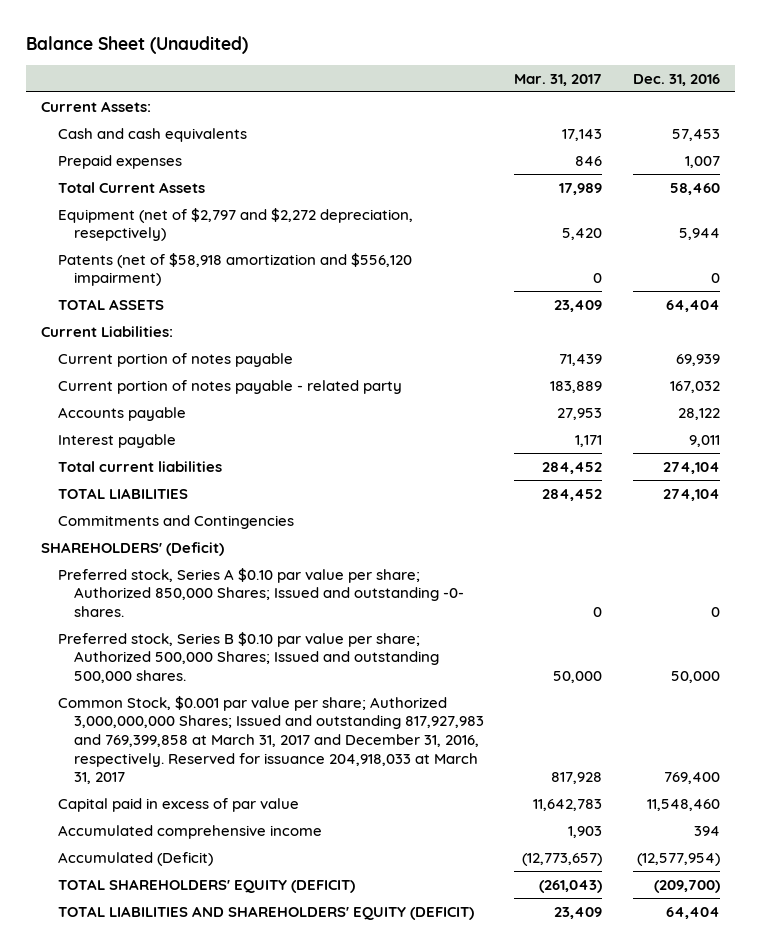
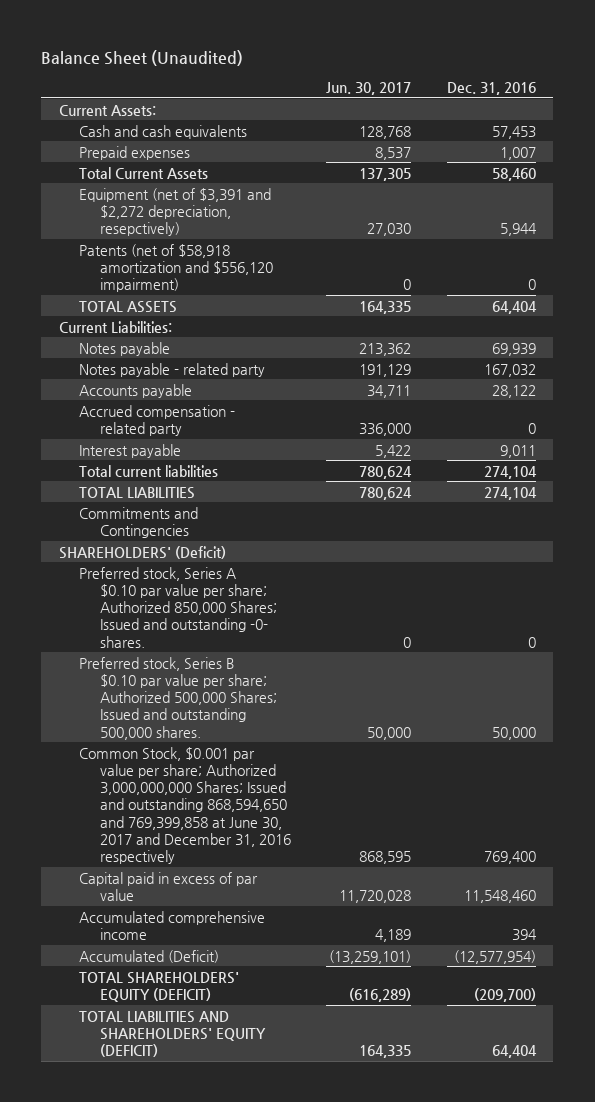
- | Mar. 31, 2017 | Dec. 31, 2016
+ | Jun. 30, 2017 | Dec. 31, 2016
- Equipment (net of $2,797 and $2,272 depreciation, resepctively) | 5,420 | 5,944
+ Equipment (net of $3,391 and $2,272 depreciation, resepctively) | 27,030 | 5,944
- Current portion of notes payable | 71,439 | 69,939
- Current portion of notes payable - related party | 183,889 | 167,032
+ Notes payable | 213,362 | 69,939
+ Notes payable - related party | 191,129 | 167,032
+ Accrued compensation - related party | 336,000 | 0
- Common Stock, $0.001 par value per share; Authorized 3,000,000,000 Shares; Issued and outstanding 817,927,983 and 769,399,858 at March 31, 2017 and December 31, 2016, respectively. Reserved for issuance 204,918,033 at March 31, 2017 | 817,928 | 769,400
+ Common Stock, $0.001 par value per share; Authorized 3,000,000,000 Shares; Issued and outstanding 868,594,650 and 769,399,858 at June 30, 2017 and December 31, 2016 respectively | 868,595 | 769,400

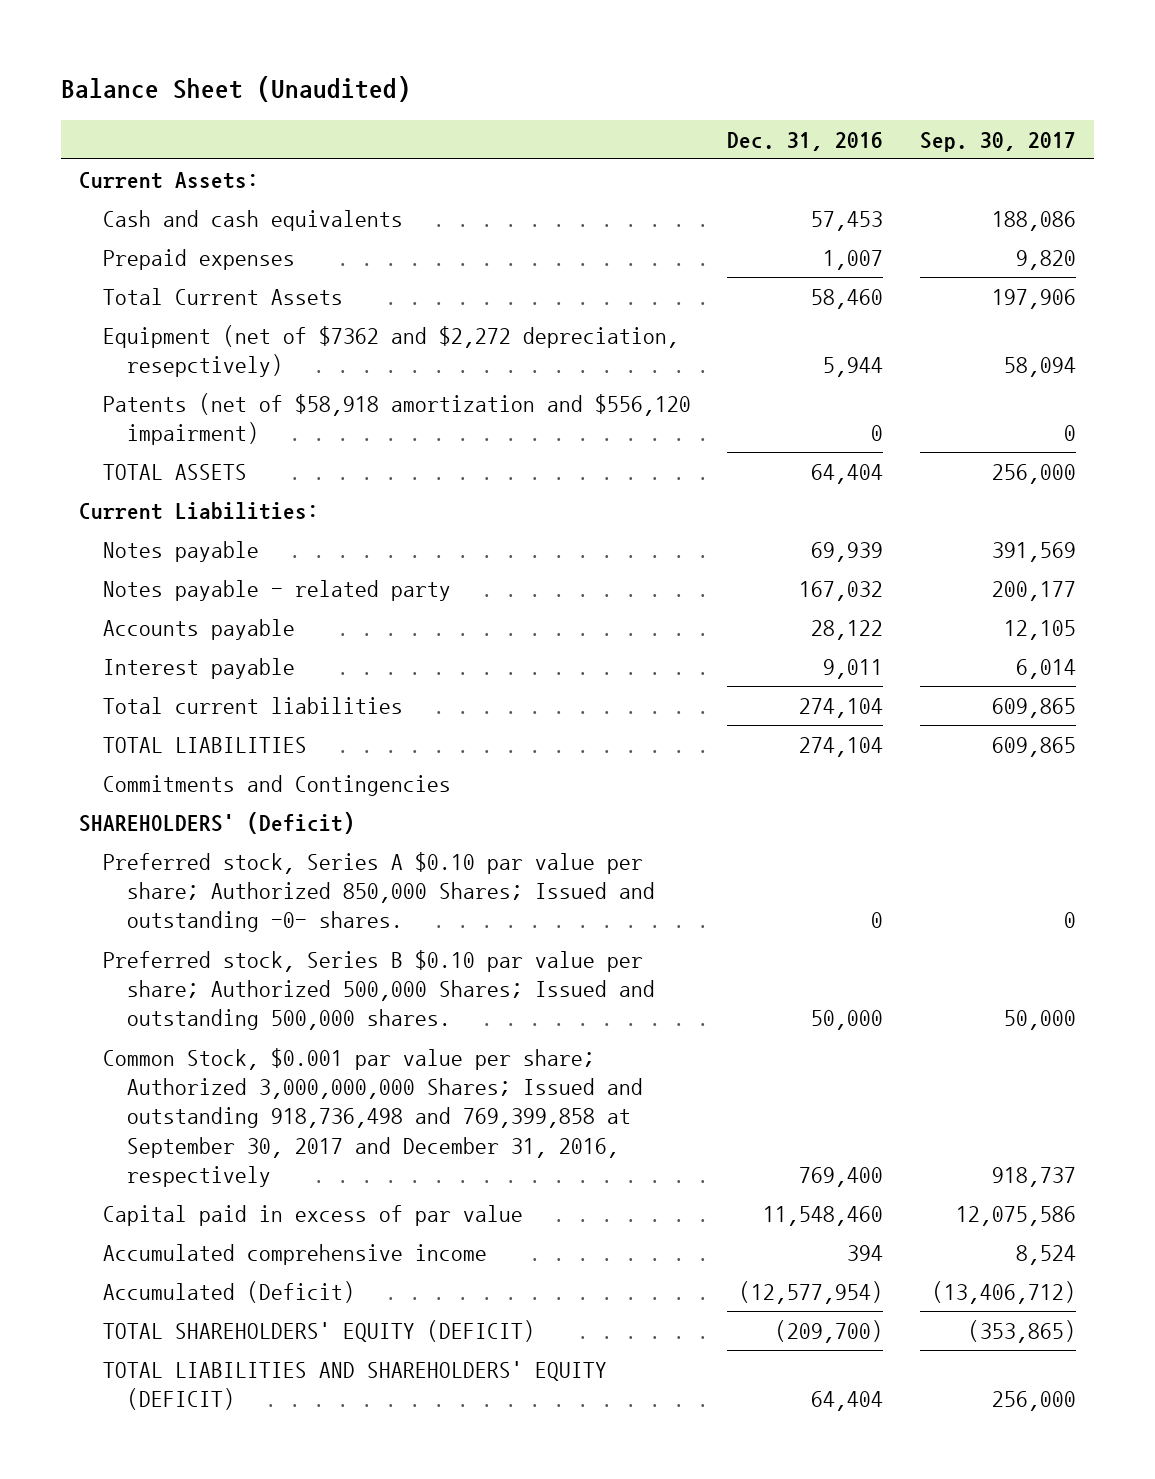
- | Jun. 30, 2017 | Dec. 31, 2016
+ | Dec. 31, 2016 | Sep. 30, 2017
- Equipment (net of $3,391 and $2,272 depreciation, resepctively) | 27,030 | 5,944
+ Equipment (net of $7362 and $2,272 depreciation, resepctively) | 5,944 | 58,094
- Accrued compensation - related party | 336,000 | 0
- Common Stock, $0.001 par value per share; Authorized 3,000,000,000 Shares; Issued and outstanding 868,594,650 and 769,399,858 at June 30, 2017 and December 31, 2016 respectively | 868,595 | 769,400
+ Common Stock, $0.001 par value per share; Authorized 3,000,000,000 Shares; Issued and outstanding 918,736,498 and 769,399,858 at September 30, 2017 and December 31, 2016, respectively | 769,400 | 918,737

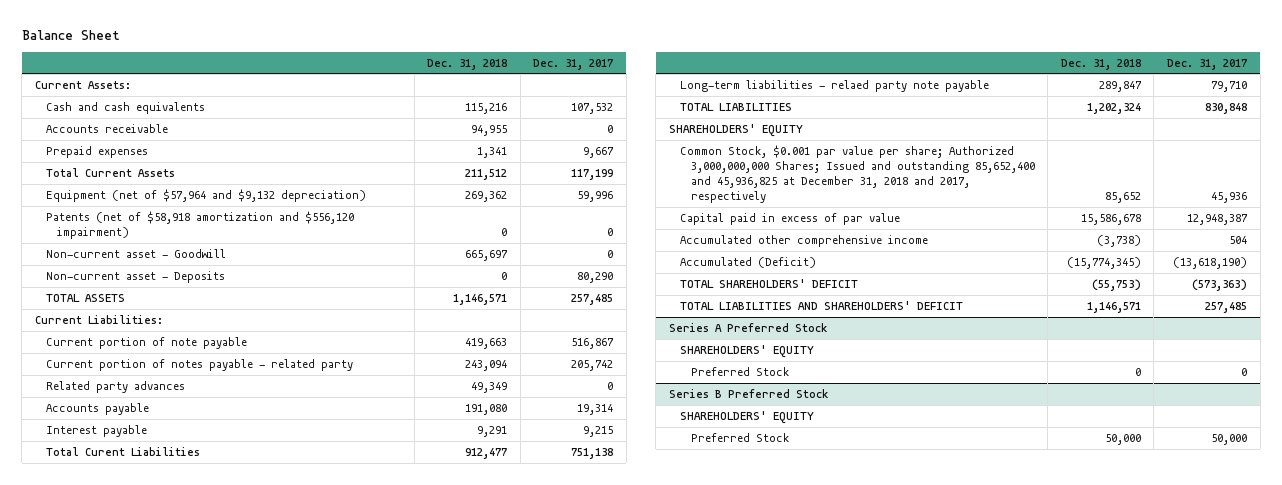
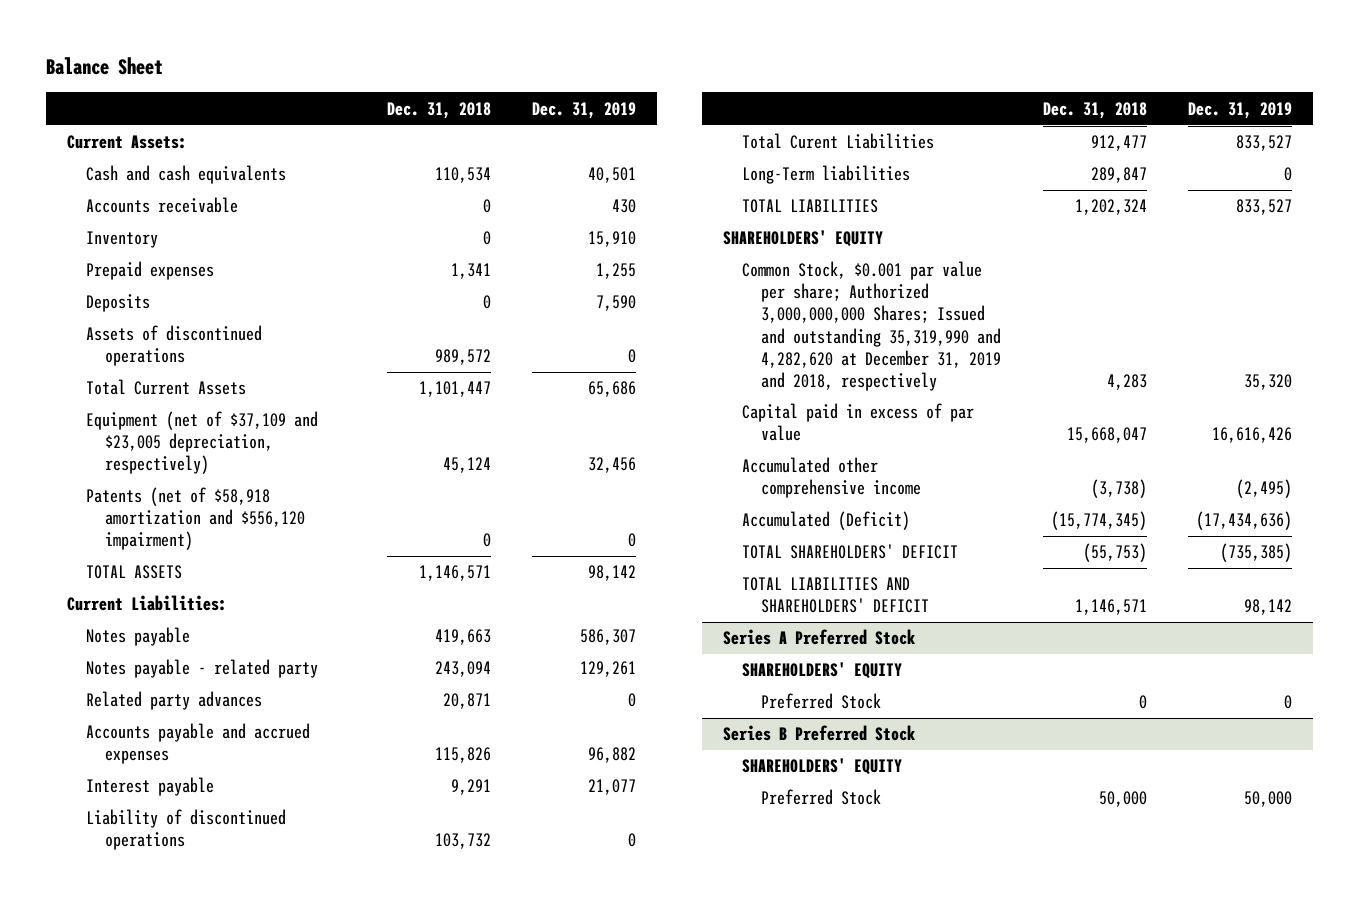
- | Dec. 31, 2018 | Dec. 31, 2017
+ | Dec. 31, 2018 | Dec. 31, 2019
- Cash and cash equivalents | 115,216 | 107,532
- Accounts receivable | 94,955 | 0
+ Cash and cash equivalents | 110,534 | 40,501
+ Accounts receivable | 0 | 430
+ Inventory | 0 | 15,910
- Total Current Assets | 211,512 | 117,199
- Equipment (net of $57,964 and $9,132 depreciation) | 269,362 | 59,996
+ Deposits | 0 | 7,590
+ Assets of discontinued operations | 989,572 | 0
+ Total Current Assets | 1,101,447 | 65,686
+ Equipment (net of $37,109 and $23,005 depreciation, respectively) | 45,124 | 32,456
- Non-current asset - Goodwill | 665,697 | 0
- Non-current asset - Deposits | 0 | 80,290
- Current portion of note payable | 419,663 | 516,867
- Current portion of notes payable - related party | 243,094 | 205,742
- Related party advances | 49,349 | 0
- Accounts payable | 191,080 | 19,314
+ Notes payable | 419,663 | 586,307
+ Notes payable - related party | 243,094 | 129,261
+ Related party advances | 20,871 | 0
+ Accounts payable and accrued expenses | 115,826 | 96,882
+ Liability of discontinued operations | 103,732 | 0
- Long-term liabilities - relaed party note payable | 289,847 | 79,710
+ Long-Term liabilities | 289,847 | 0
- Common Stock, $0.001 par value per share; Authorized 3,000,000,000 Shares; Issued and outstanding 85,652,400 and 45,936,825 at December 31, 2018 and 2017, respectively | 85,652 | 45,936
- Capital paid in excess of par value | 15,586,678 | 12,948,387
+ Common Stock, $0.001 par value per share; Authorized 3,000,000,000 Shares; Issued and outstanding 35,319,990 and 4,282,620 at December 31, 2019 and 2018, respectively | 4,283 | 35,320
+ Capital paid in excess of par value | 15,668,047 | 16,616,426

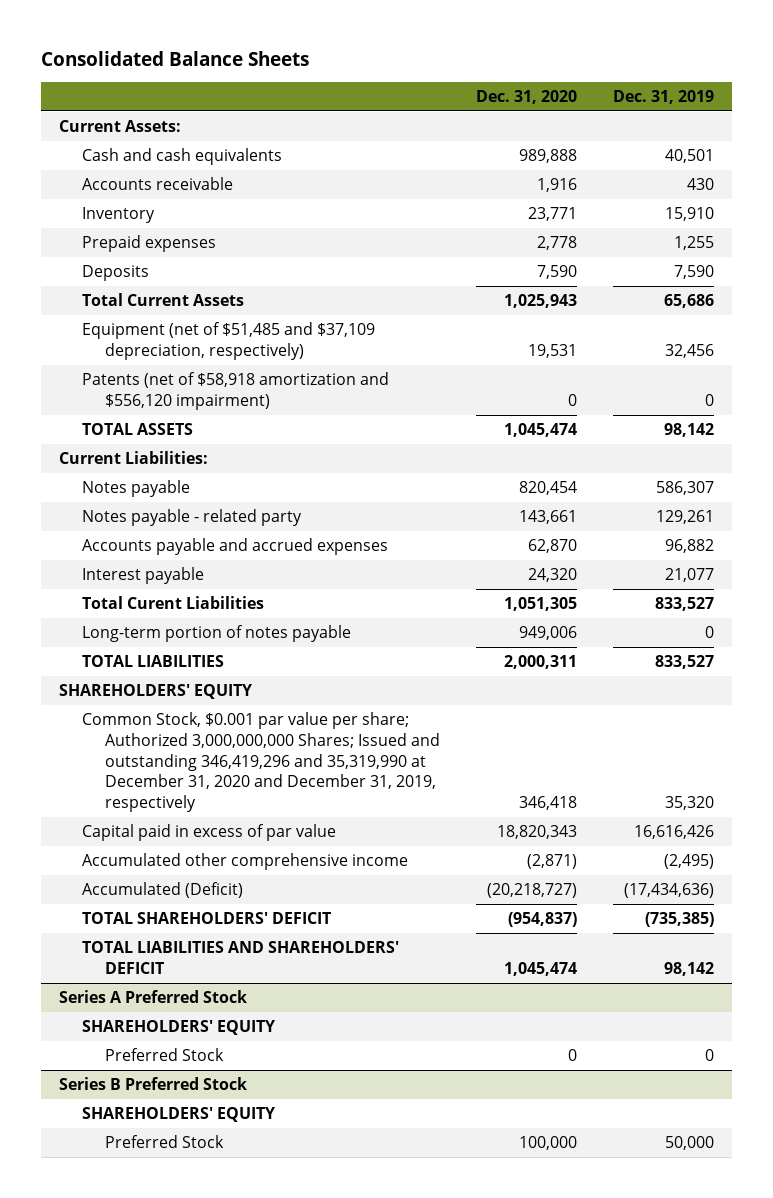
- Balance Sheet
+ Consolidated Balance Sheets
- | Dec. 31, 2018 | Dec. 31, 2019
+ | Dec. 31, 2020 | Dec. 31, 2019
- Assets of discontinued operations | 989,572 | 0
- Equipment (net of $37,109 and $23,005 depreciation, respectively) | 45,124 | 32,456
+ Equipment (net of $51,485 and $37,109 depreciation, respectively) | 19,531 | 32,456
- Related party advances | 20,871 | 0
- Liability of discontinued operations | 103,732 | 0
- Long-Term liabilities | 289,847 | 0
+ Long-term portion of notes payable | 949,006 | 0
- Common Stock, $0.001 par value per share; Authorized 3,000,000,000 Shares; Issued and outstanding 35,319,990 and 4,282,620 at December 31, 2019 and 2018, respectively | 4,283 | 35,320
+ Common Stock, $0.001 par value per share; Authorized 3,000,000,000 Shares; Issued and outstanding 346,419,296 and 35,319,990 at December 31, 2020 and December 31, 2019, respectively | 346,418 | 35,320

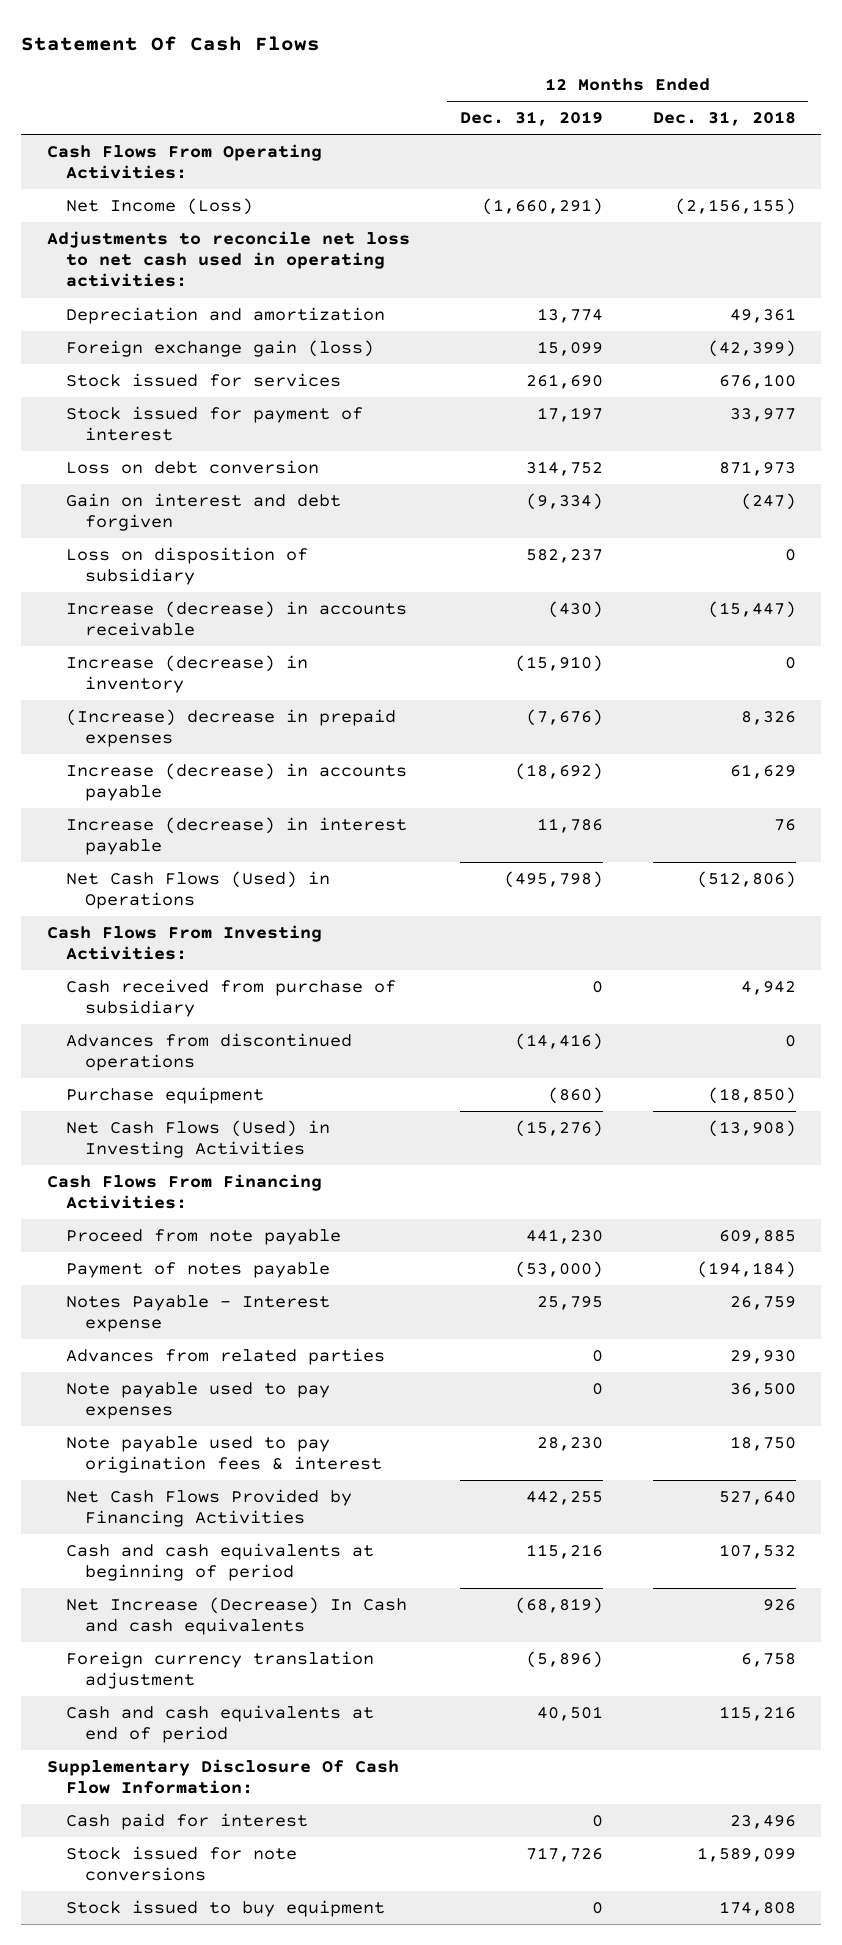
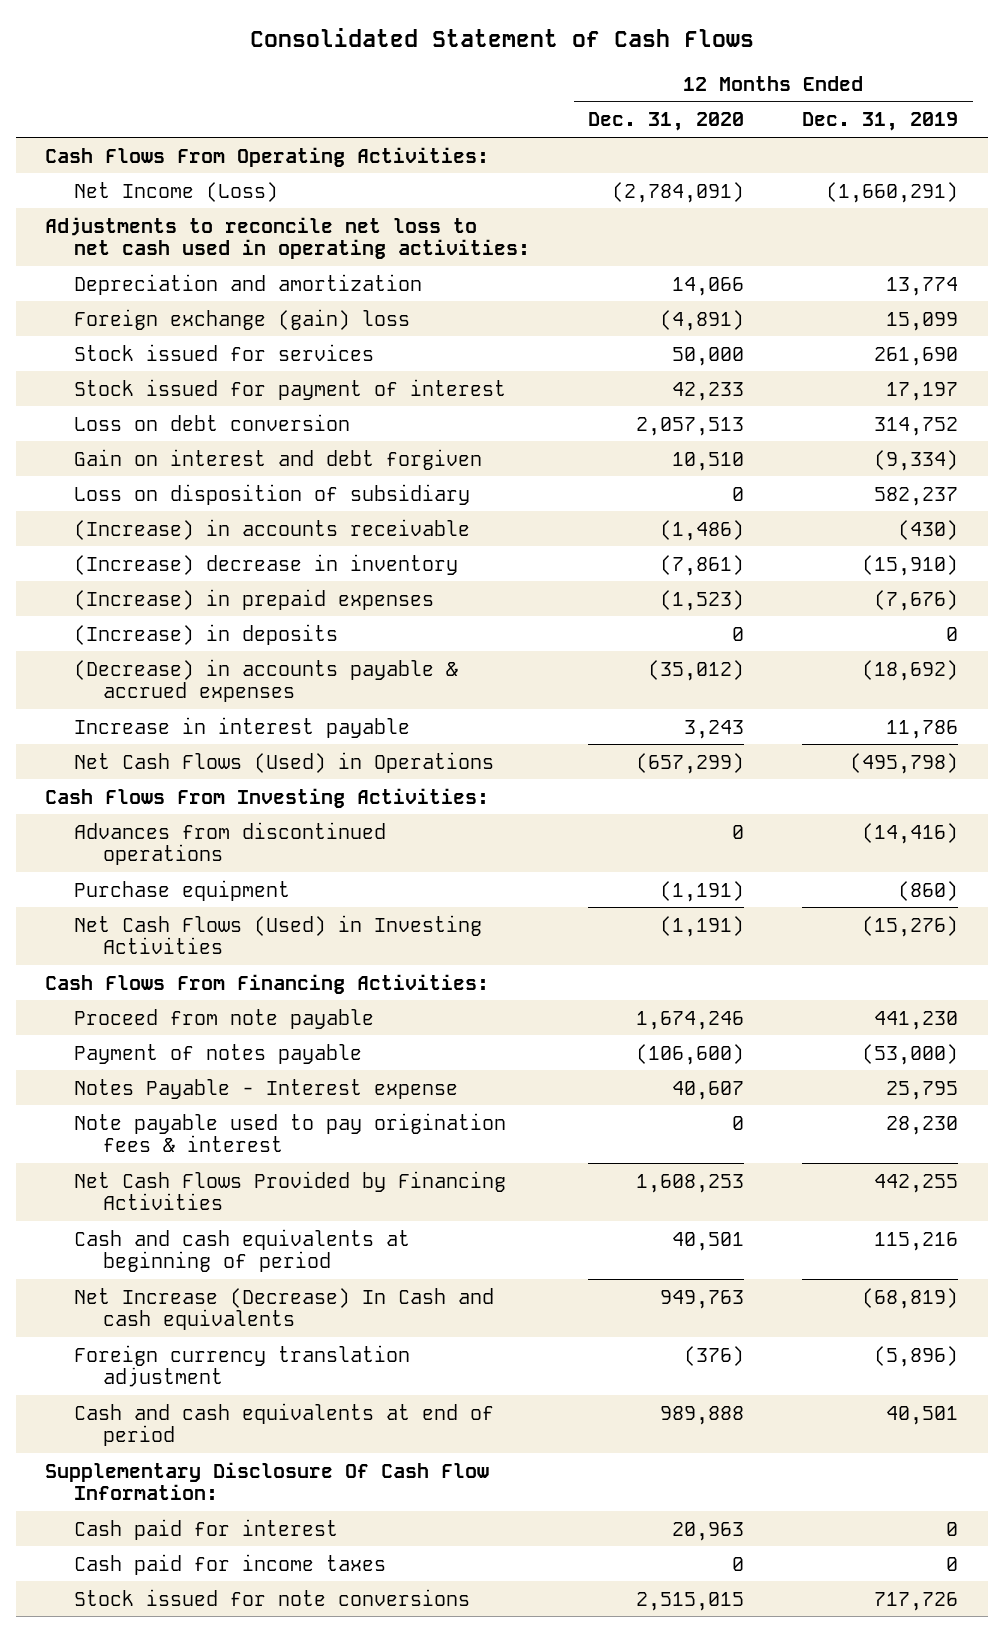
- Statement Of Cash Flows
+ Consolidated Statement of Cash Flows
- | 12 Months Ended Dec. 31, 2019 | 12 Months Ended Dec. 31, 2018
+ | 12 Months Ended Dec. 31, 2020 | 12 Months Ended Dec. 31, 2019
- Foreign exchange gain (loss) | 15,099 | (42,399)
+ Foreign exchange (gain) loss | (4,891) | 15,099
- Increase (decrease) in accounts receivable | (430) | (15,447)
- Increase (decrease) in inventory | (15,910) | 0
- (Increase) decrease in prepaid expenses | (7,676) | 8,326
- Increase (decrease) in accounts payable | (18,692) | 61,629
- Increase (decrease) in interest payable | 11,786 | 76
+ (Increase) in accounts receivable | (1,486) | (430)
+ (Increase) decrease in inventory | (7,861) | (15,910)
+ (Increase) in prepaid expenses | (1,523) | (7,676)
+ (Increase) in deposits | 0 | 0
+ (Decrease) in accounts payable & accrued expenses | (35,012) | (18,692)
+ Increase in interest payable | 3,243 | 11,786
- Cash received from purchase of subsidiary | 0 | 4,942
- Advances from related parties | 0 | 29,930
- Note payable used to pay expenses | 0 | 36,500
+ Cash paid for income taxes | 0 | 0
- Stock issued to buy equipment | 0 | 174,808

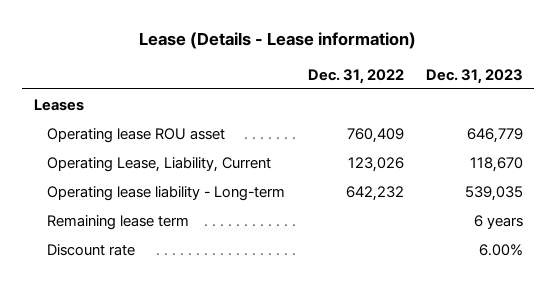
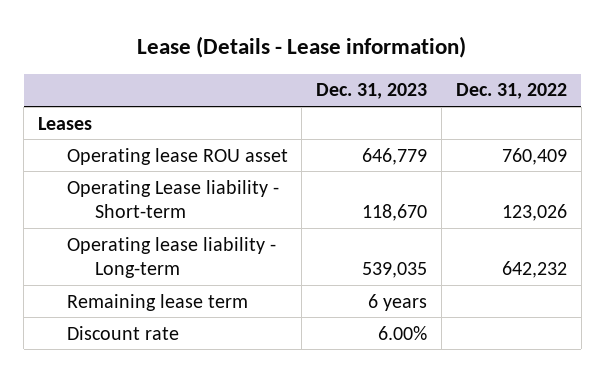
- | Dec. 31, 2022 | Dec. 31, 2023
+ | Dec. 31, 2023 | Dec. 31, 2022
- Operating Lease, Liability, Current | 123,026 | 118,670
+ Operating Lease liability - Short-term | 118,670 | 123,026

